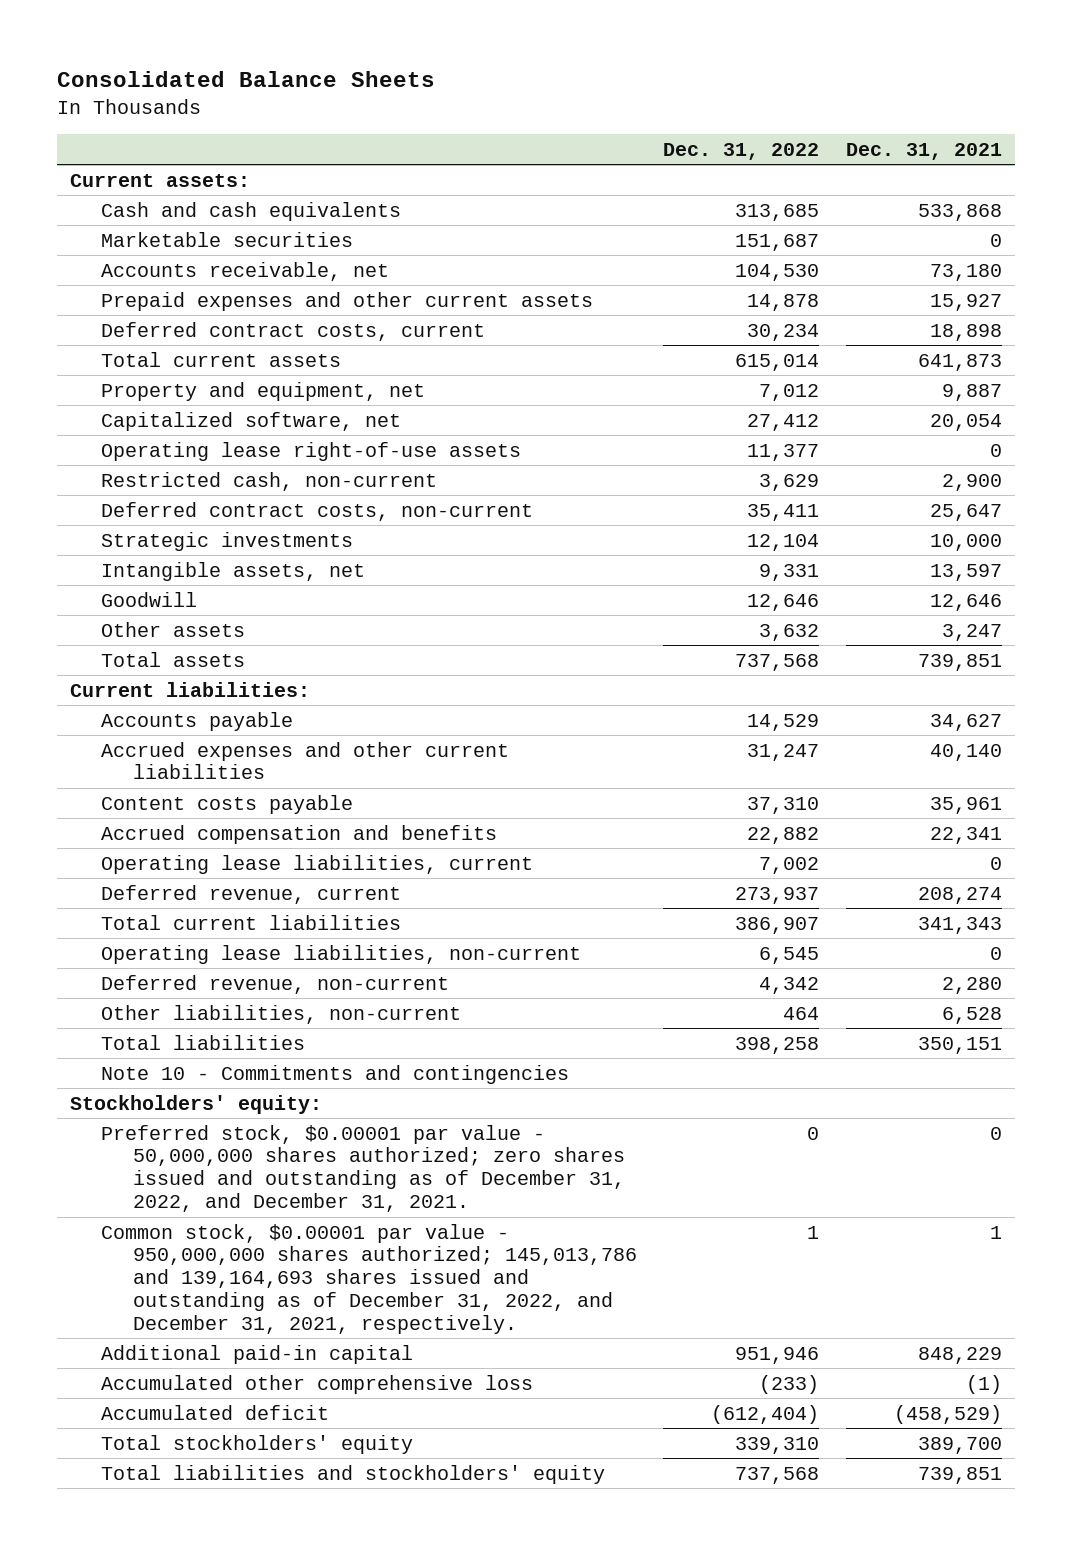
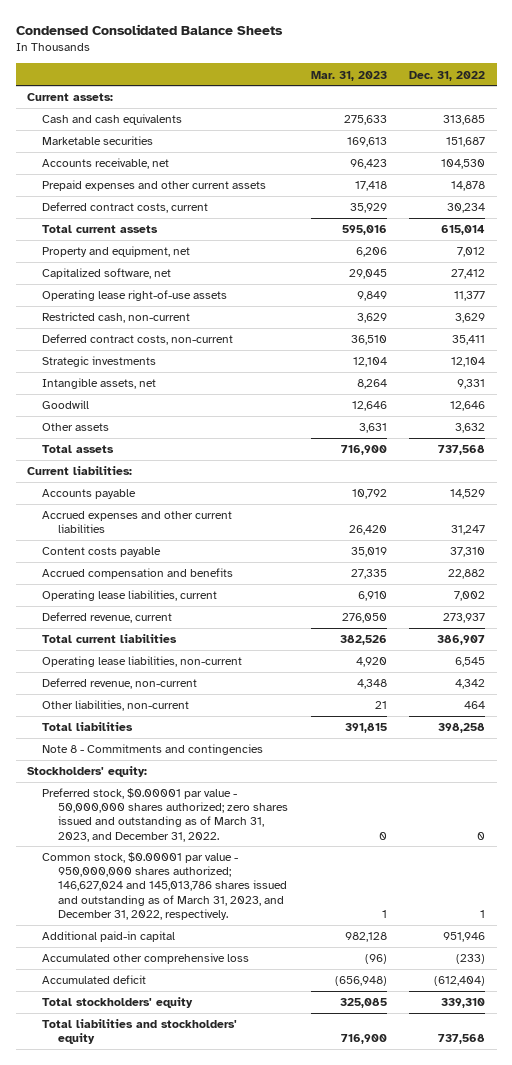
- Consolidated Balance Sheets
+ Condensed Consolidated Balance Sheets
- | Dec. 31, 2022 | Dec. 31, 2021
+ | Mar. 31, 2023 | Dec. 31, 2022
- Note 10 - Commitments and contingencies
+ Note 8 - Commitments and contingencies
- Preferred stock, $0.00001 par value - 50,000,000 shares authorized; zero shares issued and outstanding as of December 31, 2022, and December 31, 2021. | 0 | 0
- Common stock, $0.00001 par value - 950,000,000 shares authorized; 145,013,786 and 139,164,693 shares issued and outstanding as of December 31, 2022, and December 31, 2021, respectively. | 1 | 1
+ Preferred stock, $0.00001 par value - 50,000,000 shares authorized; zero shares issued and outstanding as of March 31, 2023, and December 31, 2022. | 0 | 0
+ Common stock, $0.00001 par value - 950,000,000 shares authorized; 146,627,024 and 145,013,786 shares issued and outstanding as of March 31, 2023, and December 31, 2022, respectively. | 1 | 1

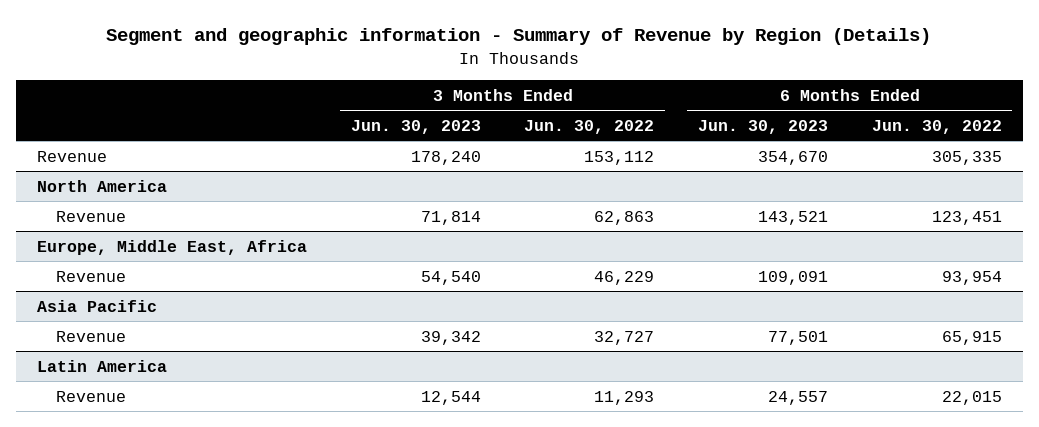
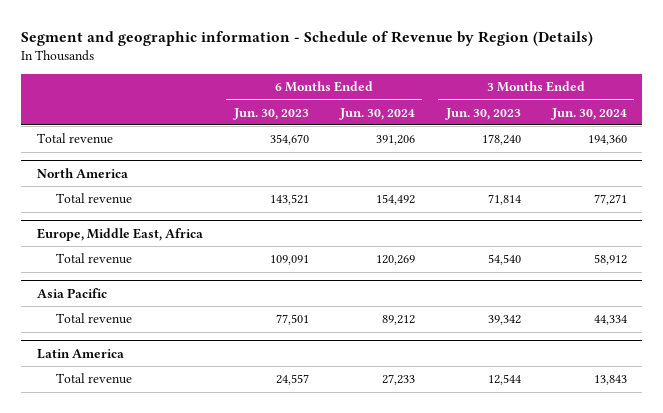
- Segment and geographic information - Summary of Revenue by Region (Details)
+ Segment and geographic information - Schedule of Revenue by Region (Details)
- | 3 Months Ended Jun. 30, 2023 | 3 Months Ended Jun. 30, 2022 | 6 Months Ended Jun. 30, 2023 | 6 Months Ended Jun. 30, 2022
+ | 6 Months Ended Jun. 30, 2023 | 6 Months Ended Jun. 30, 2024 | 3 Months Ended Jun. 30, 2023 | 3 Months Ended Jun. 30, 2024
- Revenue | 178,240 | 153,112 | 354,670 | 305,335
+ Total revenue | 354,670 | 391,206 | 178,240 | 194,360
@ North America
- Revenue | 71,814 | 62,863 | 143,521 | 123,451
+ Total revenue | 143,521 | 154,492 | 71,814 | 77,271
@ Europe, Middle East, Africa
- Revenue | 54,540 | 46,229 | 109,091 | 93,954
+ Total revenue | 109,091 | 120,269 | 54,540 | 58,912
@ Asia Pacific
- Revenue | 39,342 | 32,727 | 77,501 | 65,915
+ Total revenue | 77,501 | 89,212 | 39,342 | 44,334
@ Latin America
- Revenue | 12,544 | 11,293 | 24,557 | 22,015
+ Total revenue | 24,557 | 27,233 | 12,544 | 13,843

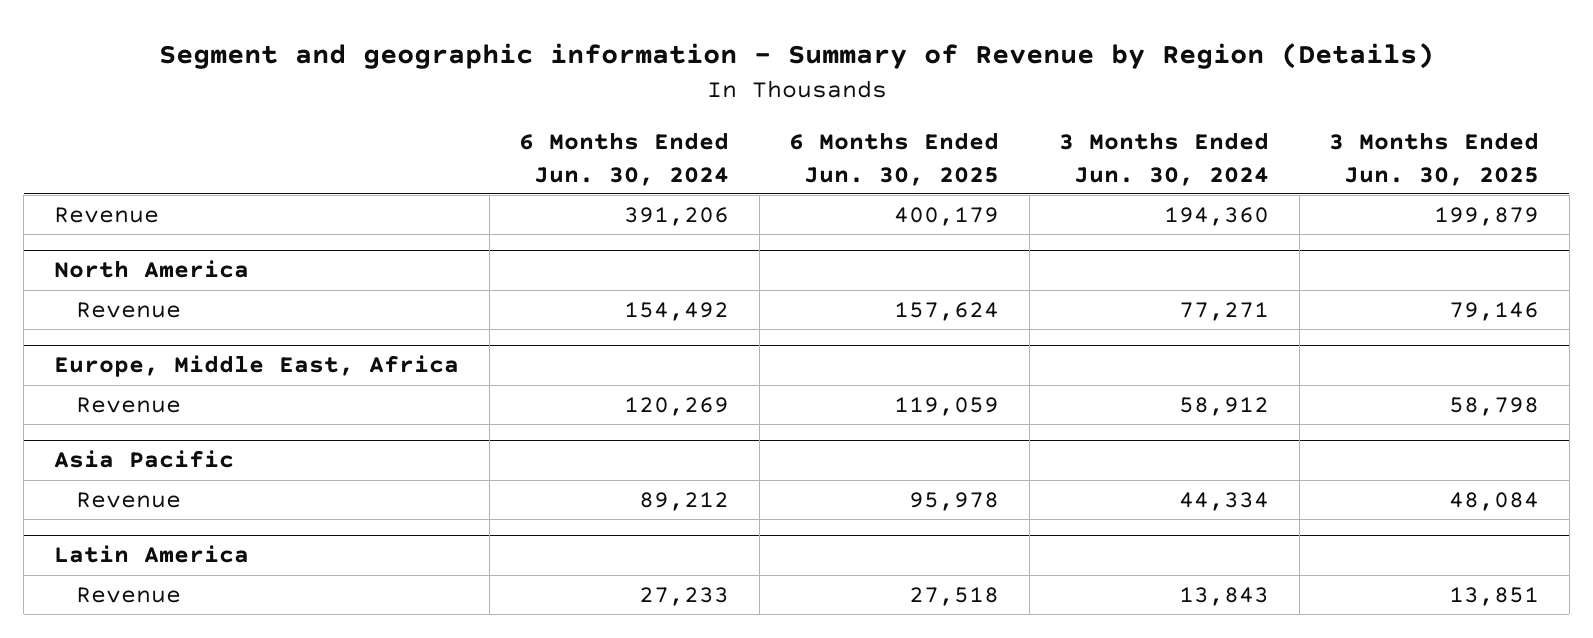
- Segment and geographic information - Schedule of Revenue by Region (Details)
+ Segment and geographic information - Summary of Revenue by Region (Details)
- | 6 Months Ended Jun. 30, 2023 | 6 Months Ended Jun. 30, 2024 | 3 Months Ended Jun. 30, 2023 | 3 Months Ended Jun. 30, 2024
+ | 6 Months Ended Jun. 30, 2024 | 6 Months Ended Jun. 30, 2025 | 3 Months Ended Jun. 30, 2024 | 3 Months Ended Jun. 30, 2025
- Total revenue | 354,670 | 391,206 | 178,240 | 194,360
+ Revenue | 391,206 | 400,179 | 194,360 | 199,879
@ North America
- Total revenue | 143,521 | 154,492 | 71,814 | 77,271
+ Revenue | 154,492 | 157,624 | 77,271 | 79,146
@ Europe, Middle East, Africa
- Total revenue | 109,091 | 120,269 | 54,540 | 58,912
+ Revenue | 120,269 | 119,059 | 58,912 | 58,798
@ Asia Pacific
- Total revenue | 77,501 | 89,212 | 39,342 | 44,334
+ Revenue | 89,212 | 95,978 | 44,334 | 48,084
@ Latin America
- Total revenue | 24,557 | 27,233 | 12,544 | 13,843
+ Revenue | 27,233 | 27,518 | 13,843 | 13,851

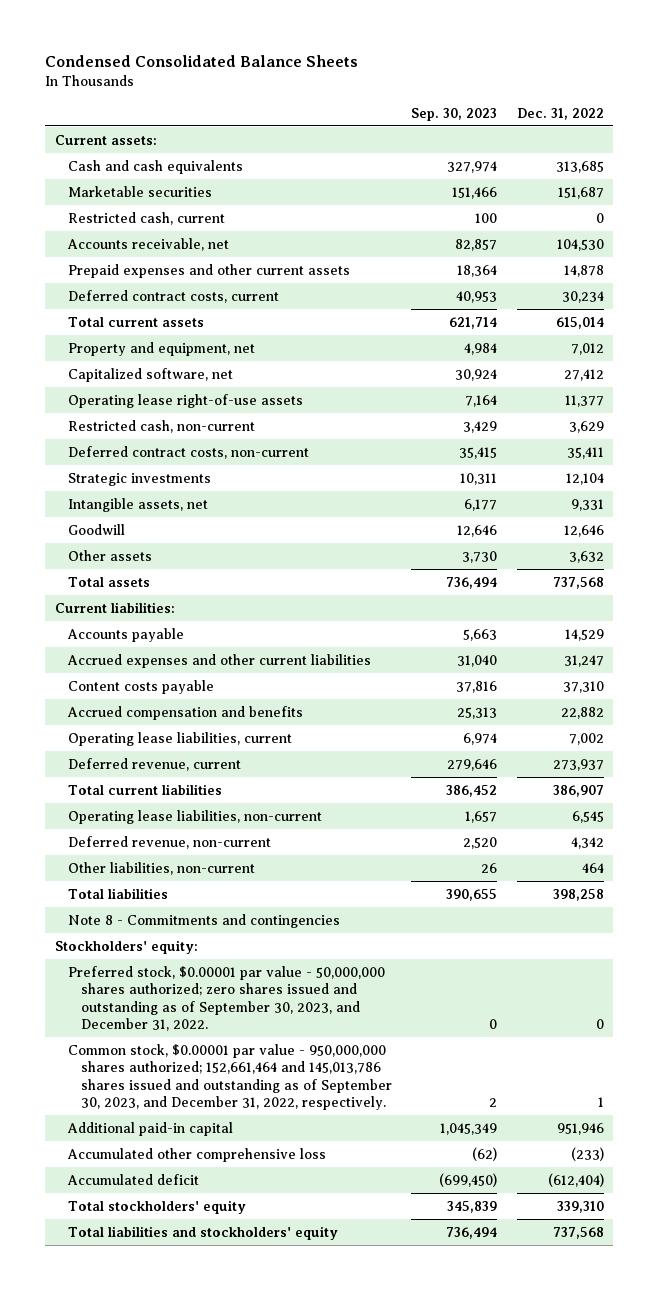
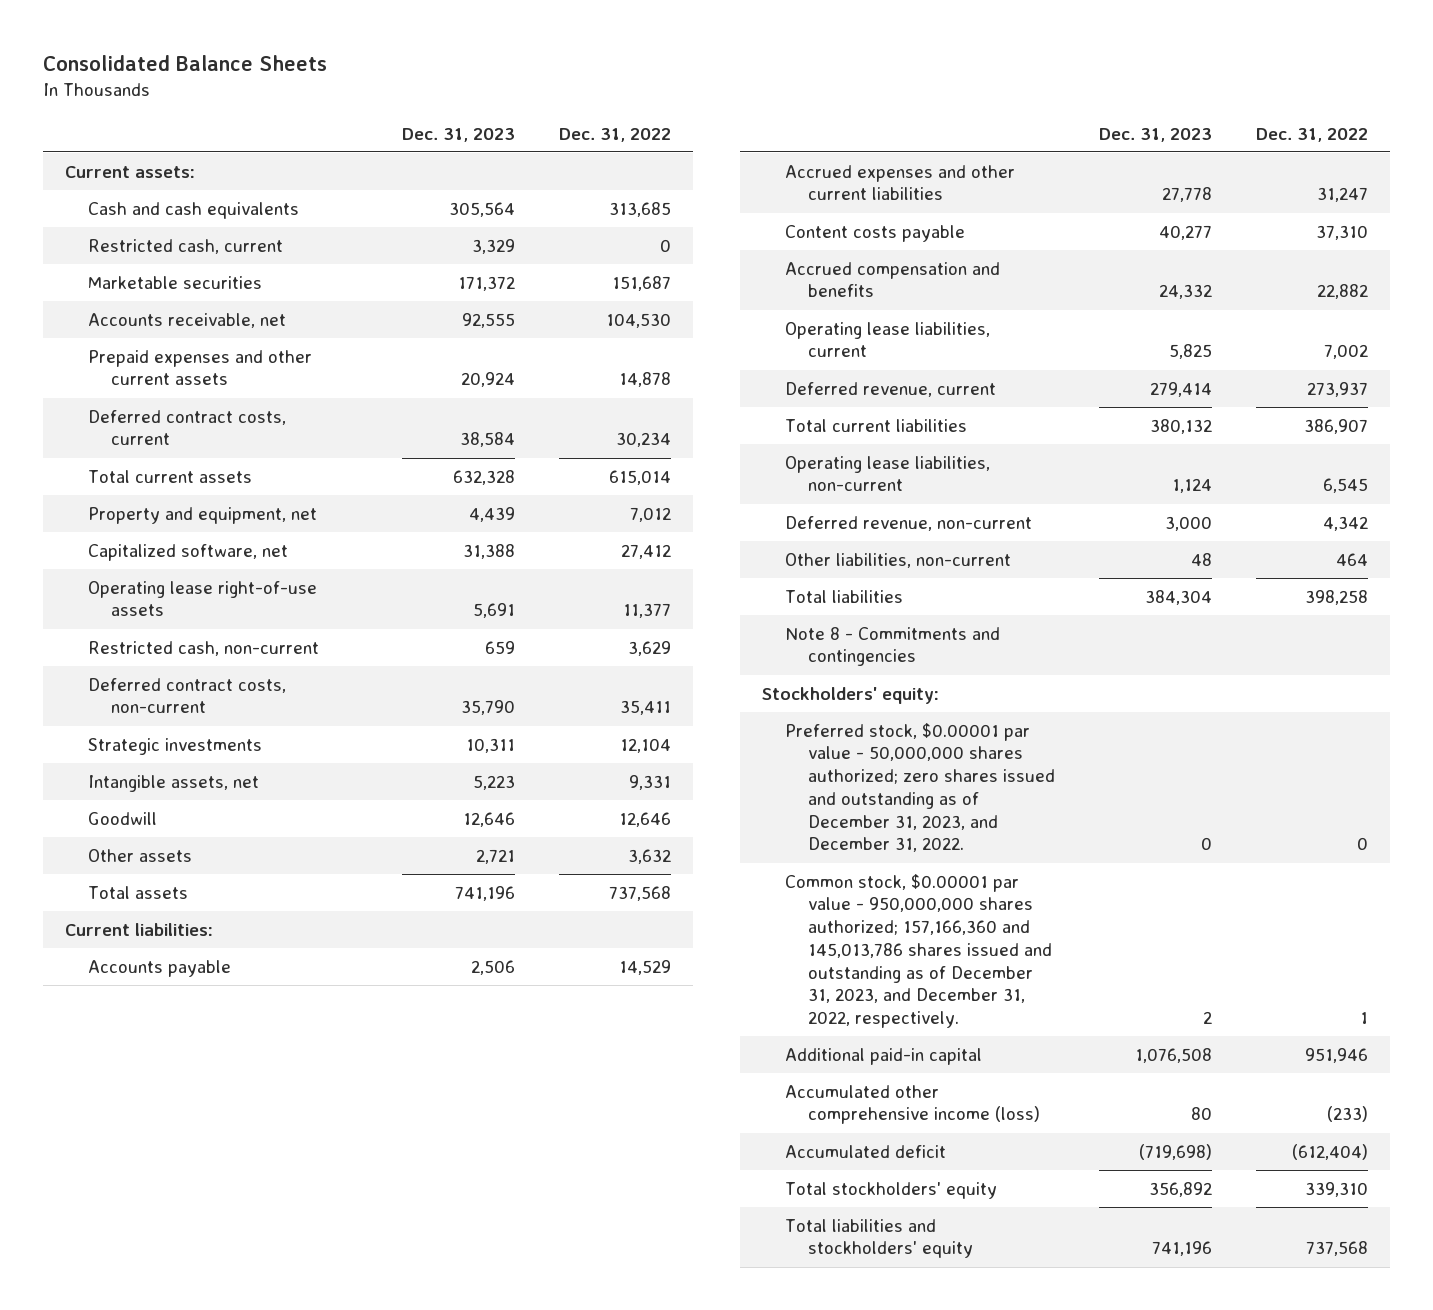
- Condensed Consolidated Balance Sheets
+ Consolidated Balance Sheets
- | Sep. 30, 2023 | Dec. 31, 2022
+ | Dec. 31, 2023 | Dec. 31, 2022
moved down: Marketable securities | 171,372 | 151,687
- Preferred stock, $0.00001 par value - 50,000,000 shares authorized; zero shares issued and outstanding as of September 30, 2023, and December 31, 2022. | 0 | 0
- Common stock, $0.00001 par value - 950,000,000 shares authorized; 152,661,464 and 145,013,786 shares issued and outstanding as of September 30, 2023, and December 31, 2022, respectively. | 2 | 1
+ Preferred stock, $0.00001 par value - 50,000,000 shares authorized; zero shares issued and outstanding as of December 31, 2023, and December 31, 2022. | 0 | 0
+ Common stock, $0.00001 par value - 950,000,000 shares authorized; 157,166,360 and 145,013,786 shares issued and outstanding as of December 31, 2023, and December 31, 2022, respectively. | 2 | 1
- Accumulated other comprehensive loss | (62) | (233)
+ Accumulated other comprehensive income (loss) | 80 | (233)

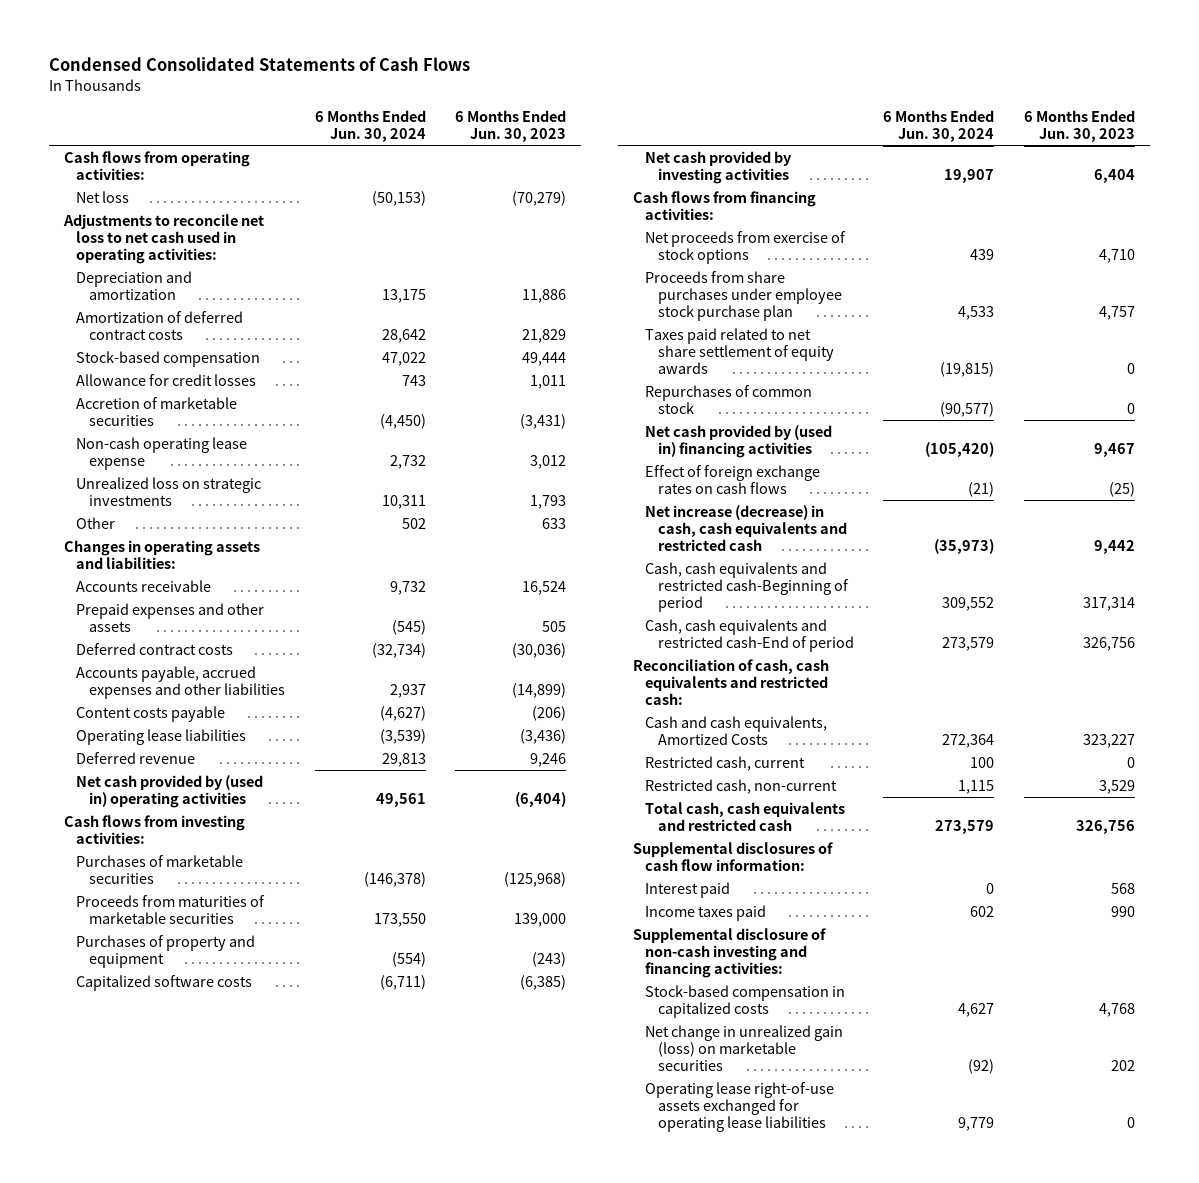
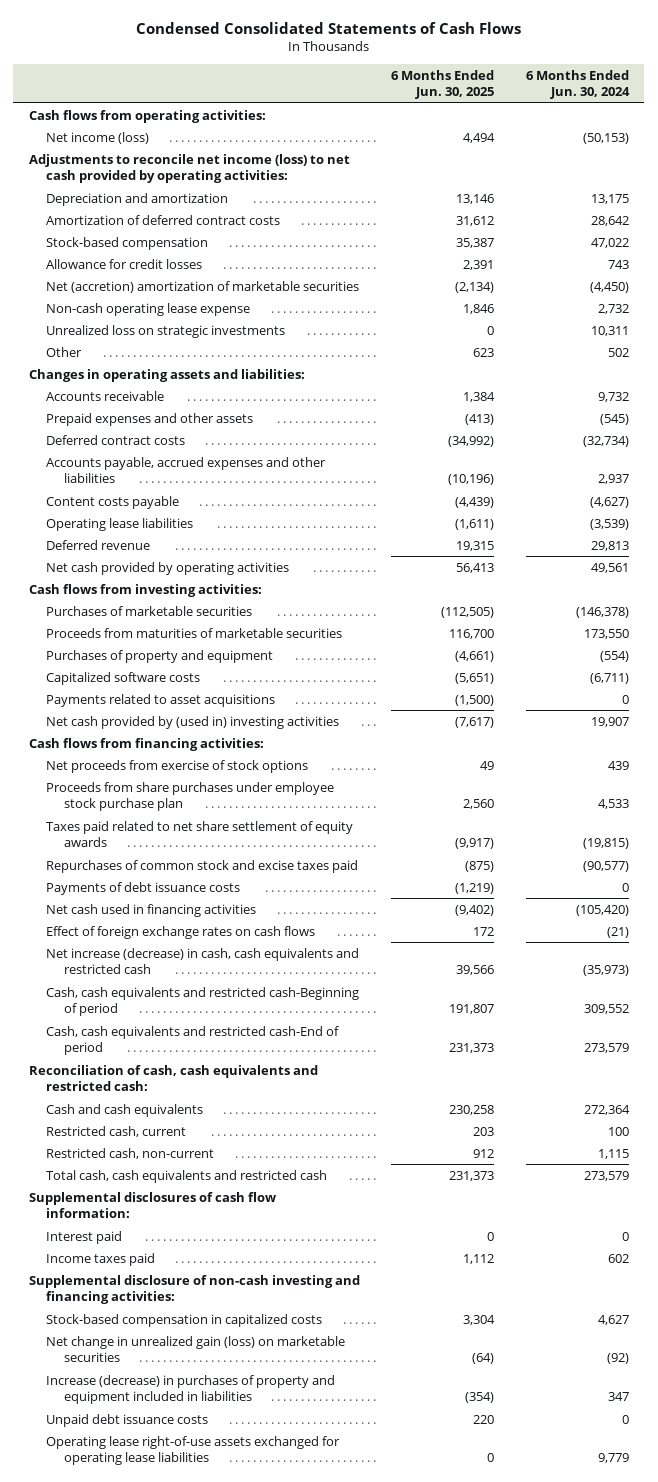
- | 6 Months Ended Jun. 30, 2024 | 6 Months Ended Jun. 30, 2023
+ | 6 Months Ended Jun. 30, 2025 | 6 Months Ended Jun. 30, 2024
- Net loss | (50,153) | (70,279)
- Adjustments to reconcile net loss to net cash used in operating activities:
+ Net income (loss) | 4,494 | (50,153)
+ Adjustments to reconcile net income (loss) to net cash provided by operating activities:
- Accretion of marketable securities | (4,450) | (3,431)
+ Net (accretion) amortization of marketable securities | (2,134) | (4,450)
- Net cash provided by (used in) operating activities | 49,561 | (6,404)
+ Net cash provided by operating activities | 56,413 | 49,561
- Net cash provided by investing activities | 19,907 | 6,404
+ Payments related to asset acquisitions | (1,500) | 0
+ Net cash provided by (used in) investing activities | (7,617) | 19,907
- Repurchases of common stock | (90,577) | 0
- Net cash provided by (used in) financing activities | (105,420) | 9,467
+ Repurchases of common stock and excise taxes paid | (875) | (90,577)
+ Payments of debt issuance costs | (1,219) | 0
+ Net cash used in financing activities | (9,402) | (105,420)
- Cash and cash equivalents, Amortized Costs | 272,364 | 323,227
+ Cash and cash equivalents | 230,258 | 272,364
+ Increase (decrease) in purchases of property and equipment included in liabilities | (354) | 347
+ Unpaid debt issuance costs | 220 | 0

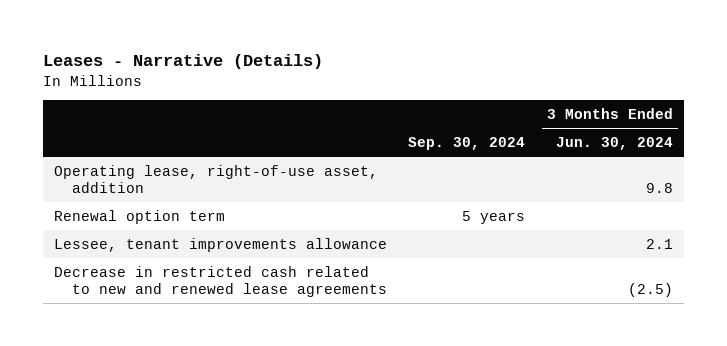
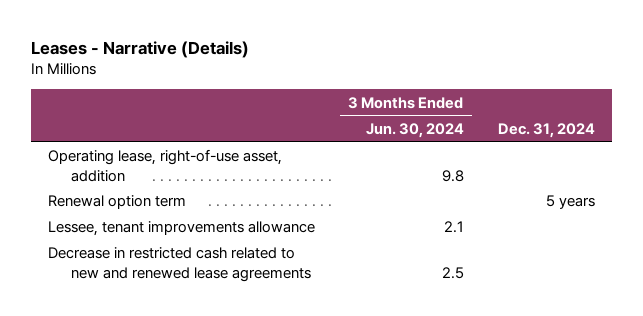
- | Sep. 30, 2024 | 3 Months Ended Jun. 30, 2024
+ | 3 Months Ended Jun. 30, 2024 | Dec. 31, 2024
- Decrease in restricted cash related to new and renewed lease agreements | | (2.5)
+ Decrease in restricted cash related to new and renewed lease agreements | 2.5 |

